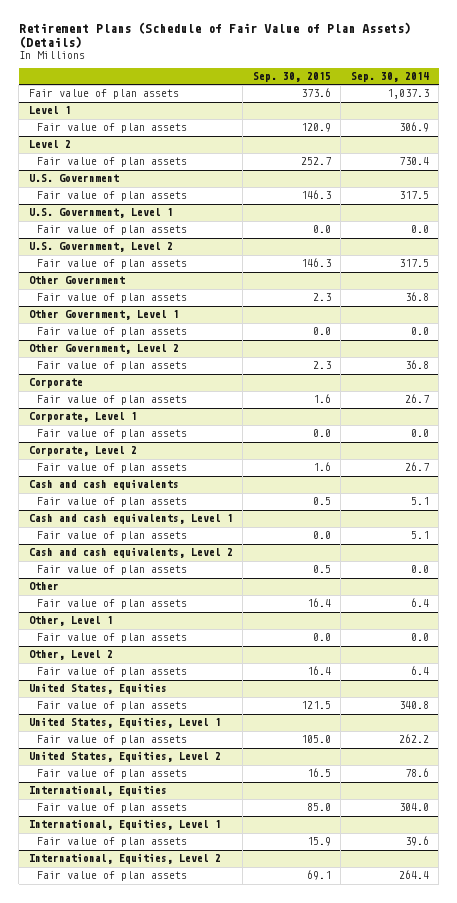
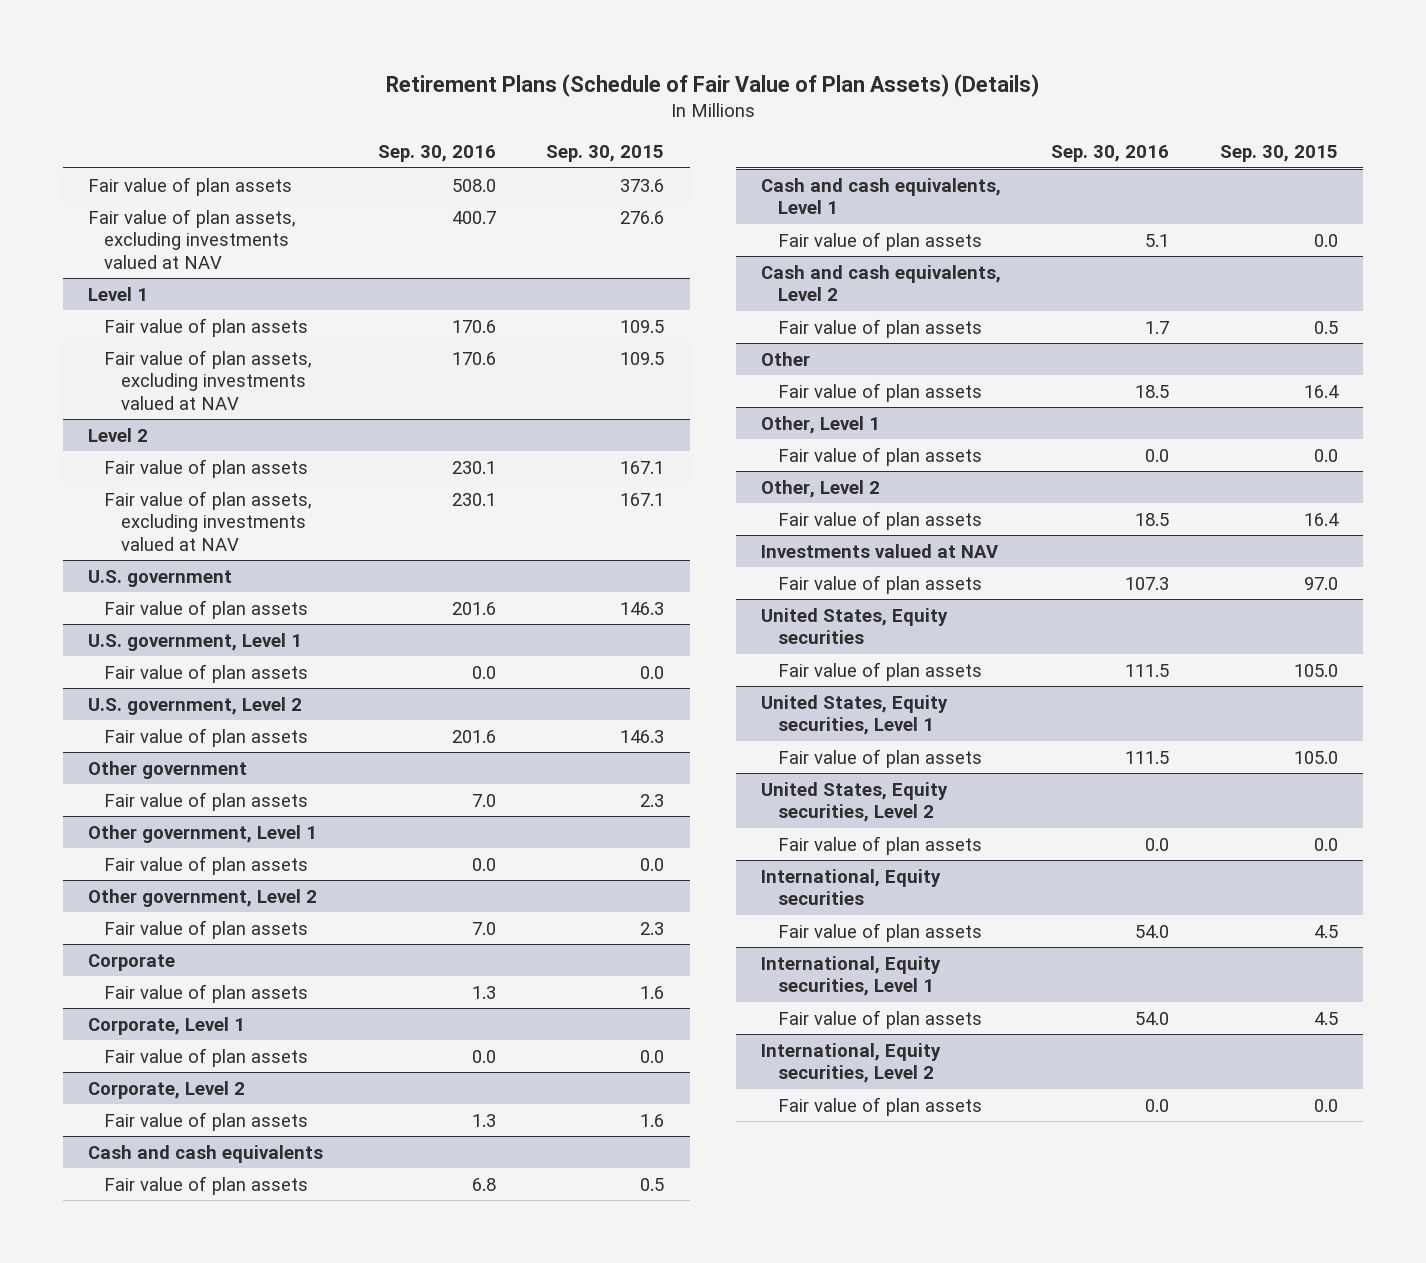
- | Sep. 30, 2015 | Sep. 30, 2014
+ | Sep. 30, 2016 | Sep. 30, 2015
+ Fair value of plan assets, excluding investments valued at NAV | 400.7 | 276.6
@ Level 1
- Fair value of plan assets | 120.9 | 306.9
+ Fair value of plan assets | 170.6 | 109.5
+ Fair value of plan assets, excluding investments valued at NAV | 170.6 | 109.5
@ Level 2
- Fair value of plan assets | 252.7 | 730.4
- U.S. Government
@ Level 2
+ Fair value of plan assets | 230.1 | 167.1
+ Fair value of plan assets, excluding investments valued at NAV | 230.1 | 167.1
+ U.S. government
- U.S. Government, Level 1
+ U.S. government, Level 1
- U.S. Government, Level 2
+ U.S. government, Level 2
- Other Government
+ Other government
- Other Government, Level 1
+ Other government, Level 1
- Other Government, Level 2
+ Other government, Level 2
- United States, Equities
- Fair value of plan assets | 121.5 | 340.8
- United States, Equities, Level 1
+ Investments valued at NAV
+ Fair value of plan assets | 107.3 | 97.0
+ United States, Equity securities
- United States, Equities, Level 2
- Fair value of plan assets | 16.5 | 78.6
- International, Equities
- Fair value of plan assets | 85.0 | 304.0
- International, Equities, Level 1
- Fair value of plan assets | 15.9 | 39.6
- International, Equities, Level 2
- Fair value of plan assets | 69.1 | 264.4
+ United States, Equity securities, Level 1
+ Fair value of plan assets | 111.5 | 105.0
+ United States, Equity securities, Level 2
+ Fair value of plan assets | 0.0 | 0.0
+ International, Equity securities
+ Fair value of plan assets | 54.0 | 4.5
+ International, Equity securities, Level 1
+ Fair value of plan assets | 54.0 | 4.5
+ International, Equity securities, Level 2
+ Fair value of plan assets | 0.0 | 0.0

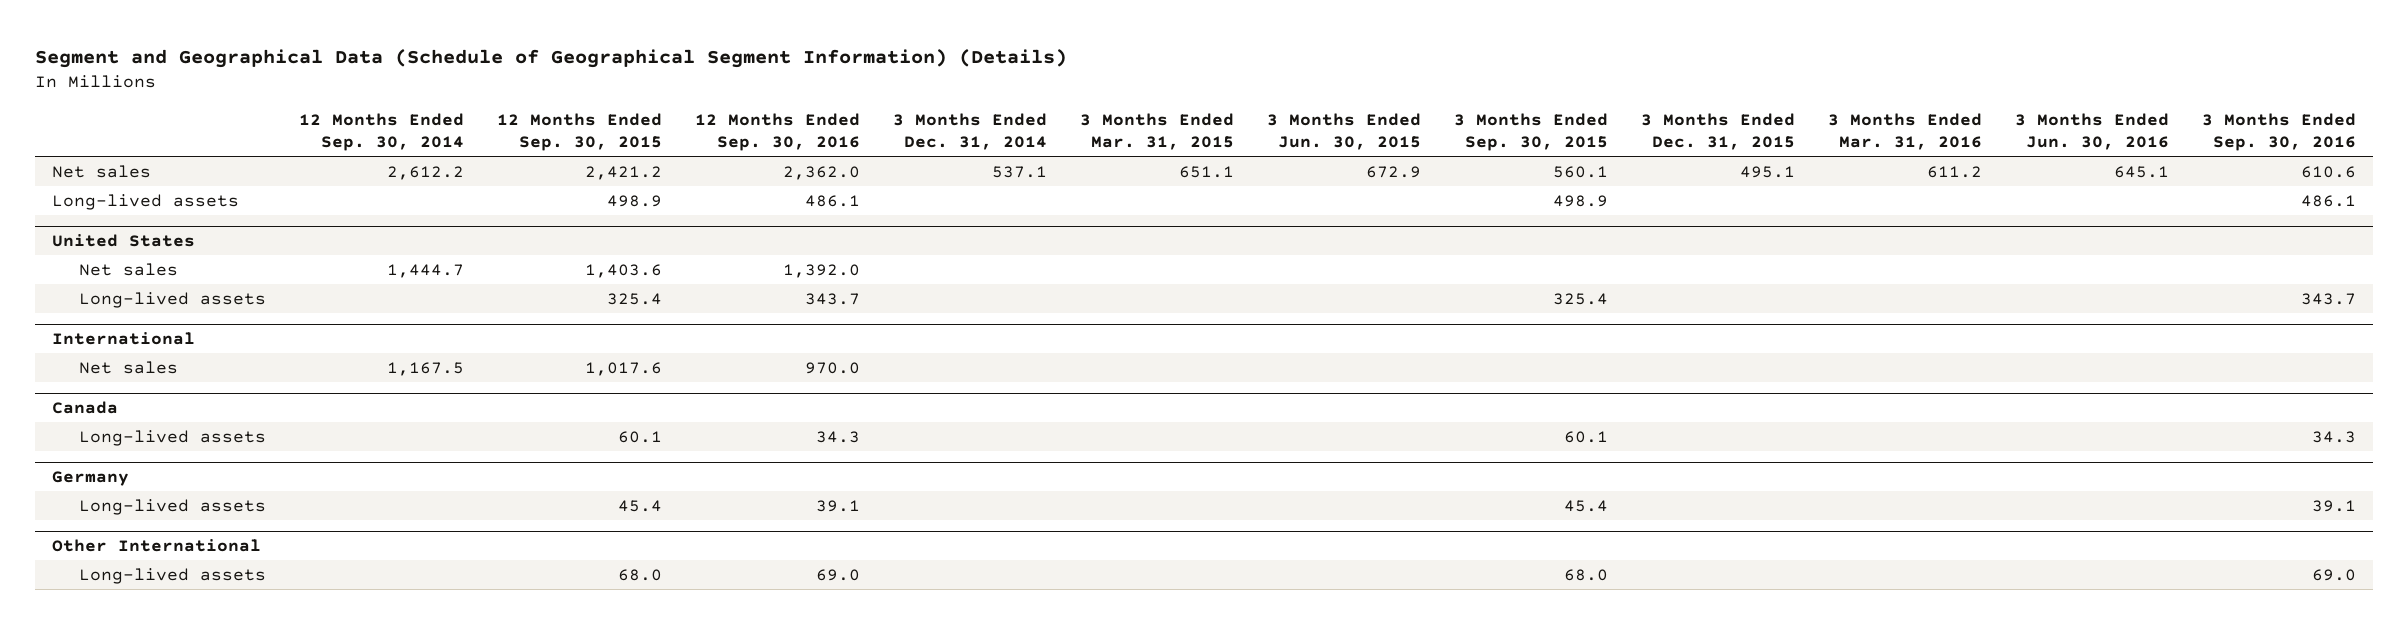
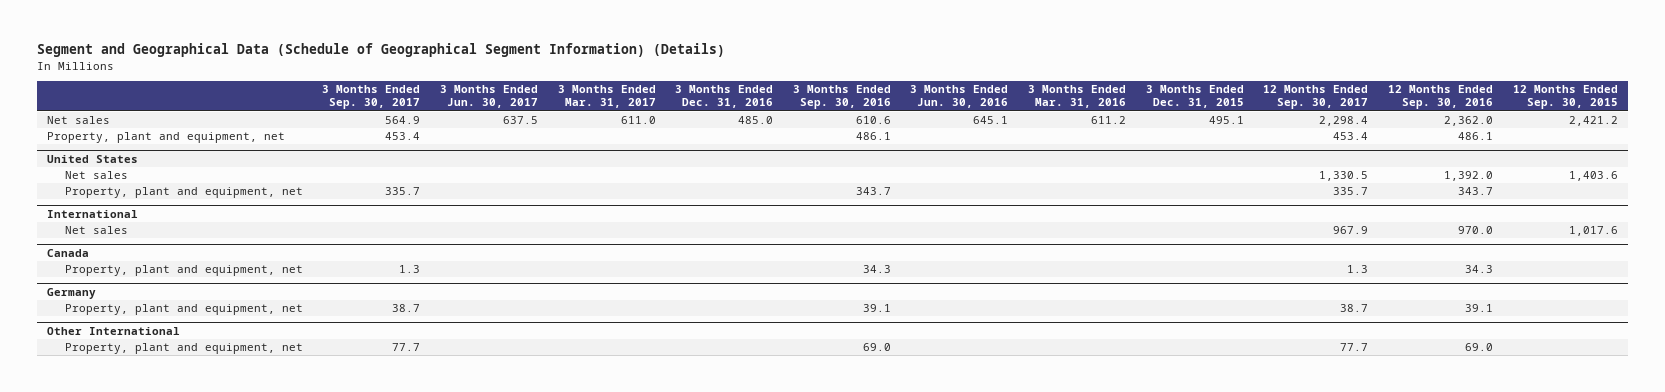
- | 12 Months Ended Sep. 30, 2014 | 12 Months Ended Sep. 30, 2015 | 12 Months Ended Sep. 30, 2016 | 3 Months Ended Dec. 31, 2014 | 3 Months Ended Mar. 31, 2015 | 3 Months Ended Jun. 30, 2015 | 3 Months Ended Sep. 30, 2015 | 3 Months Ended Dec. 31, 2015 | 3 Months Ended Mar. 31, 2016 | 3 Months Ended Jun. 30, 2016 | 3 Months Ended Sep. 30, 2016
+ | 3 Months Ended Sep. 30, 2017 | 3 Months Ended Jun. 30, 2017 | 3 Months Ended Mar. 31, 2017 | 3 Months Ended Dec. 31, 2016 | 3 Months Ended Sep. 30, 2016 | 3 Months Ended Jun. 30, 2016 | 3 Months Ended Mar. 31, 2016 | 3 Months Ended Dec. 31, 2015 | 12 Months Ended Sep. 30, 2017 | 12 Months Ended Sep. 30, 2016 | 12 Months Ended Sep. 30, 2015
- Long-lived assets | | 498.9 | 486.1 | | | | 498.9 | | | | 486.1
+ Property, plant and equipment, net | 453.4 | | | | 486.1 | | | | 453.4 | 486.1 |
@ United States
- Long-lived assets | | 325.4 | 343.7 | | | | 325.4 | | | | 343.7
+ Property, plant and equipment, net | 335.7 | | | | 343.7 | | | | 335.7 | 343.7 |
@ Canada
- Long-lived assets | | 60.1 | 34.3 | | | | 60.1 | | | | 34.3
+ Property, plant and equipment, net | 1.3 | | | | 34.3 | | | | 1.3 | 34.3 |
@ Germany
- Long-lived assets | | 45.4 | 39.1 | | | | 45.4 | | | | 39.1
+ Property, plant and equipment, net | 38.7 | | | | 39.1 | | | | 38.7 | 39.1 |
@ Other International
- Long-lived assets | | 68.0 | 69.0 | | | | 68.0 | | | | 69.0
+ Property, plant and equipment, net | 77.7 | | | | 69.0 | | | | 77.7 | 69.0 |

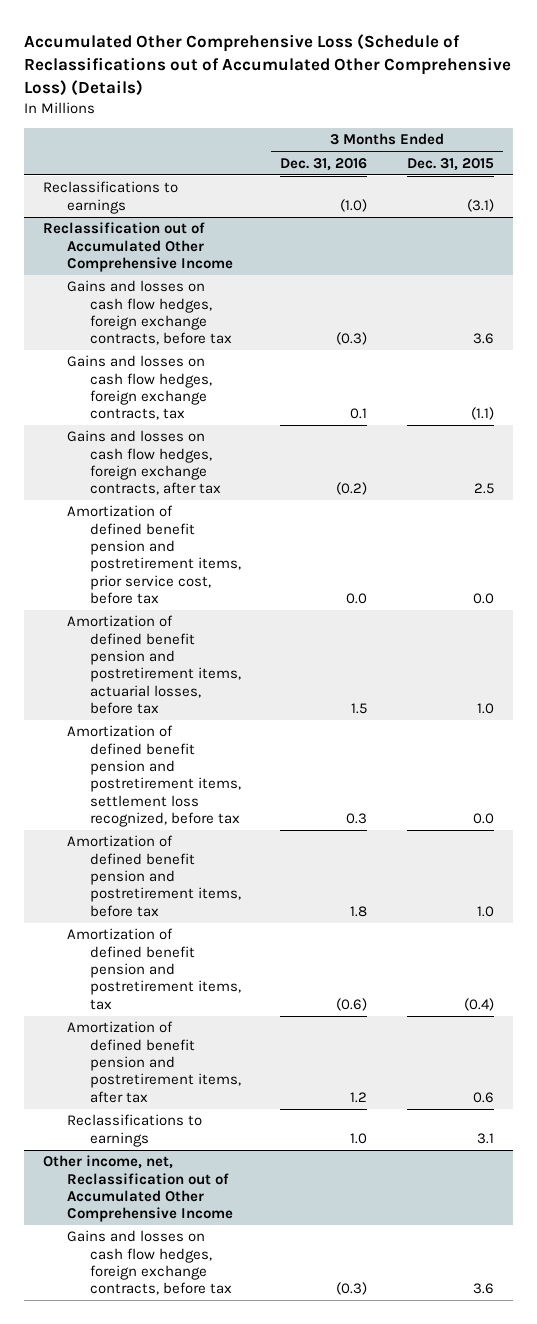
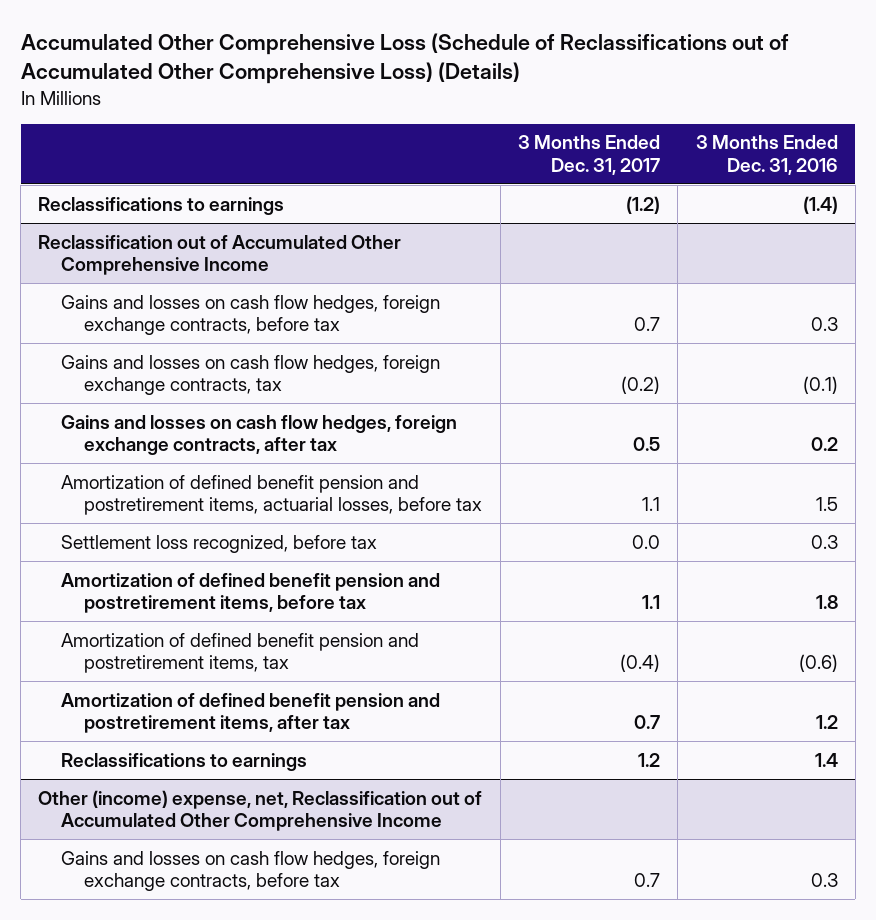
- | 3 Months Ended Dec. 31, 2016 | 3 Months Ended Dec. 31, 2015
+ | 3 Months Ended Dec. 31, 2017 | 3 Months Ended Dec. 31, 2016
- Reclassifications to earnings | (1.0) | (3.1)
+ Reclassifications to earnings | (1.2) | (1.4)
@ Reclassification out of Accumulated Other Comprehensive Income
- Gains and losses on cash flow hedges, foreign exchange contracts, before tax | (0.3) | 3.6
- Gains and losses on cash flow hedges, foreign exchange contracts, tax | 0.1 | (1.1)
- Gains and losses on cash flow hedges, foreign exchange contracts, after tax | (0.2) | 2.5
- Amortization of defined benefit pension and postretirement items, prior service cost, before tax | 0.0 | 0.0
+ Gains and losses on cash flow hedges, foreign exchange contracts, before tax | 0.7 | 0.3
+ Gains and losses on cash flow hedges, foreign exchange contracts, tax | (0.2) | (0.1)
+ Gains and losses on cash flow hedges, foreign exchange contracts, after tax | 0.5 | 0.2
- Amortization of defined benefit pension and postretirement items, settlement loss recognized, before tax | 0.3 | 0.0
+ Settlement loss recognized, before tax | 0.0 | 0.3
- Reclassifications to earnings | 1.0 | 3.1
- Other income, net, Reclassification out of Accumulated Other Comprehensive Income
- Gains and losses on cash flow hedges, foreign exchange contracts, before tax | (0.3) | 3.6
@ Reclassification out of Accumulated Other Comprehensive Income
+ Reclassifications to earnings | 1.2 | 1.4
+ Other (income) expense, net, Reclassification out of Accumulated Other Comprehensive Income
+ Gains and losses on cash flow hedges, foreign exchange contracts, before tax | 0.7 | 0.3

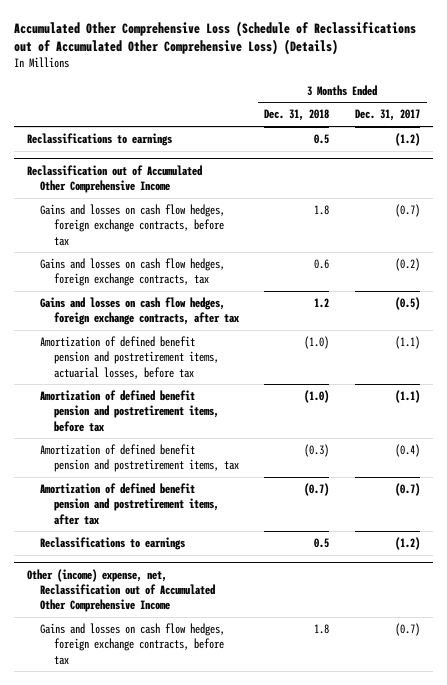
- | 3 Months Ended Dec. 31, 2017 | 3 Months Ended Dec. 31, 2016
+ | 3 Months Ended Dec. 31, 2018 | 3 Months Ended Dec. 31, 2017
@ Reclassification out of Accumulated Other Comprehensive Income
- Gains and losses on cash flow hedges, foreign exchange contracts, before tax | 0.7 | 0.3
+ Gains and losses on cash flow hedges, foreign exchange contracts, before tax | 1.8 | (0.7)
- Gains and losses on cash flow hedges, foreign exchange contracts, after tax | 0.5 | 0.2
- Amortization of defined benefit pension and postretirement items, actuarial losses, before tax | 1.1 | 1.5
- Settlement loss recognized, before tax | 0.0 | 0.3
- Amortization of defined benefit pension and postretirement items, before tax | 1.1 | 1.8
+ Gains and losses on cash flow hedges, foreign exchange contracts, after tax | 1.2 | (0.5)
+ Amortization of defined benefit pension and postretirement items, actuarial losses, before tax | (1.0) | (1.1)
+ Amortization of defined benefit pension and postretirement items, before tax | (1.0) | (1.1)
- Amortization of defined benefit pension and postretirement items, after tax | 0.7 | 1.2
- Reclassifications to earnings | 1.2 | 1.4
+ Amortization of defined benefit pension and postretirement items, after tax | (0.7) | (0.7)
+ Reclassifications to earnings | 0.5 | (1.2)
@ Other (income) expense, net, Reclassification out of Accumulated Other Comprehensive Income
- Gains and losses on cash flow hedges, foreign exchange contracts, before tax | 0.7 | 0.3
+ Gains and losses on cash flow hedges, foreign exchange contracts, before tax | 1.8 | (0.7)

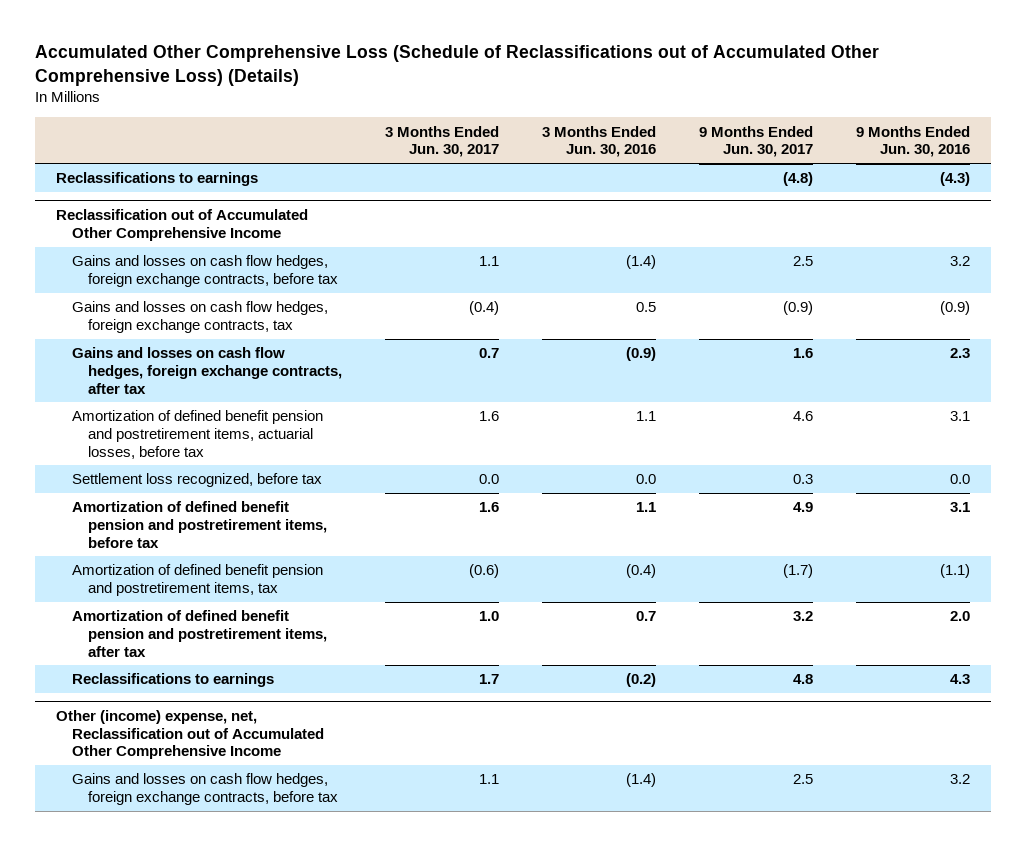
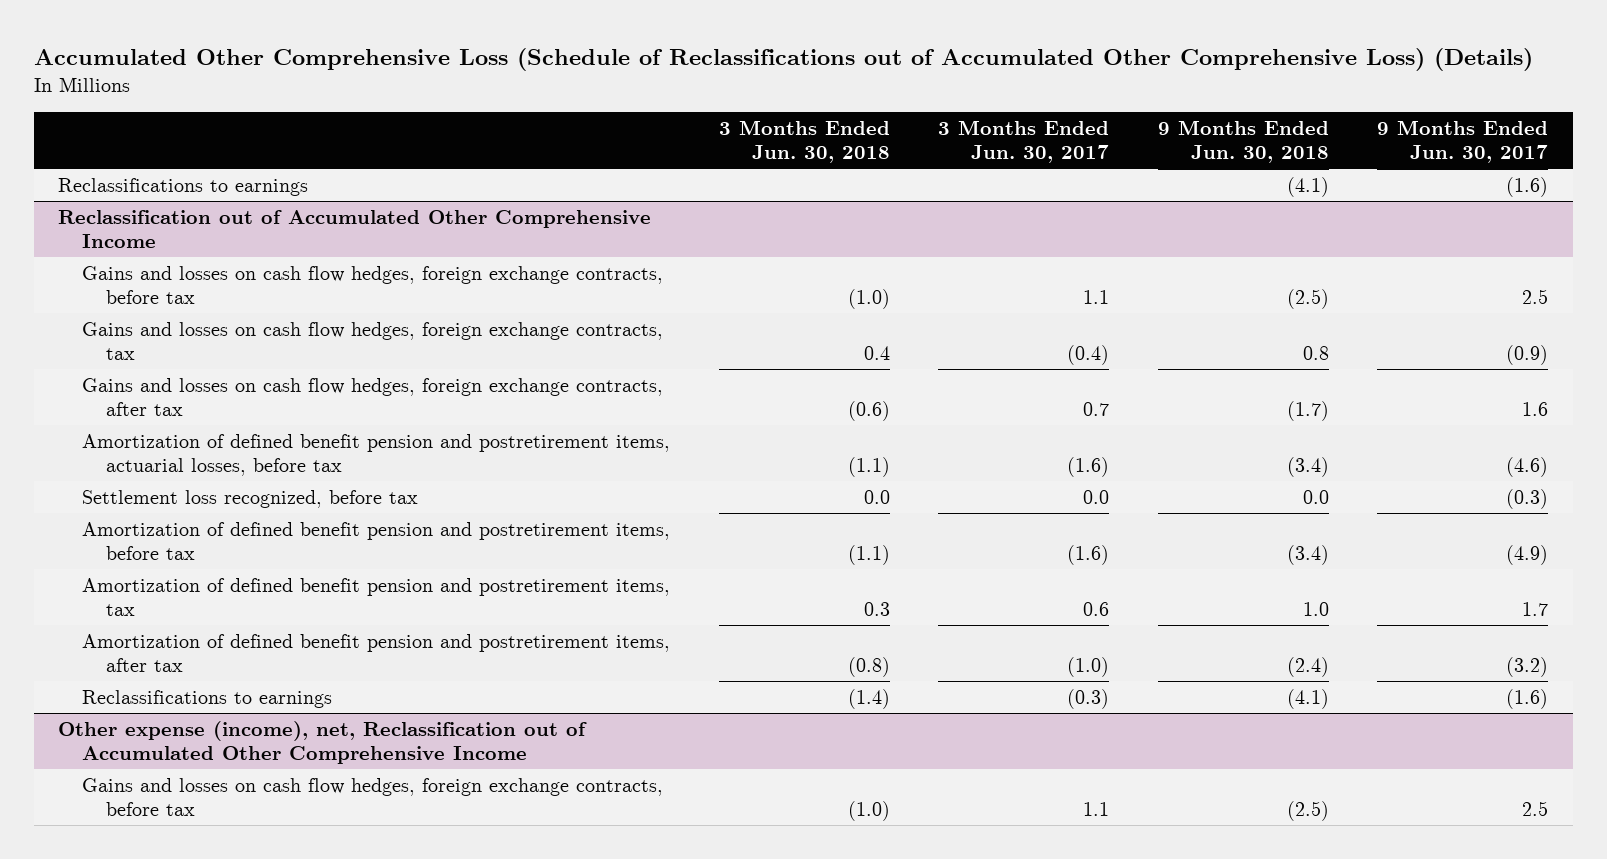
- | 3 Months Ended Jun. 30, 2017 | 3 Months Ended Jun. 30, 2016 | 9 Months Ended Jun. 30, 2017 | 9 Months Ended Jun. 30, 2016
+ | 3 Months Ended Jun. 30, 2018 | 3 Months Ended Jun. 30, 2017 | 9 Months Ended Jun. 30, 2018 | 9 Months Ended Jun. 30, 2017
- Reclassifications to earnings | | | (4.8) | (4.3)
+ Reclassifications to earnings | | | (4.1) | (1.6)
@ Reclassification out of Accumulated Other Comprehensive Income
- Amortization of defined benefit pension and postretirement items, actuarial losses, before tax | 1.6 | 1.1 | 4.6 | 3.1
- Settlement loss recognized, before tax | 0.0 | 0.0 | 0.3 | 0.0
- Amortization of defined benefit pension and postretirement items, before tax | 1.6 | 1.1 | 4.9 | 3.1
- Amortization of defined benefit pension and postretirement items, tax | (0.6) | (0.4) | (1.7) | (1.1)
- Amortization of defined benefit pension and postretirement items, after tax | 1.0 | 0.7 | 3.2 | 2.0
- Reclassifications to earnings | 1.7 | (0.2) | 4.8 | 4.3
- Other (income) expense, net, Reclassification out of Accumulated Other Comprehensive Income
@ Reclassification out of Accumulated Other Comprehensive Income
+ Amortization of defined benefit pension and postretirement items, actuarial losses, before tax | (1.1) | (1.6) | (3.4) | (4.6)
+ Settlement loss recognized, before tax | 0.0 | 0.0 | 0.0 | (0.3)
+ Amortization of defined benefit pension and postretirement items, before tax | (1.1) | (1.6) | (3.4) | (4.9)
+ Amortization of defined benefit pension and postretirement items, tax | 0.3 | 0.6 | 1.0 | 1.7
+ Amortization of defined benefit pension and postretirement items, after tax | (0.8) | (1.0) | (2.4) | (3.2)
+ Reclassifications to earnings | (1.4) | (0.3) | (4.1) | (1.6)
+ Other expense (income), net, Reclassification out of Accumulated Other Comprehensive Income

